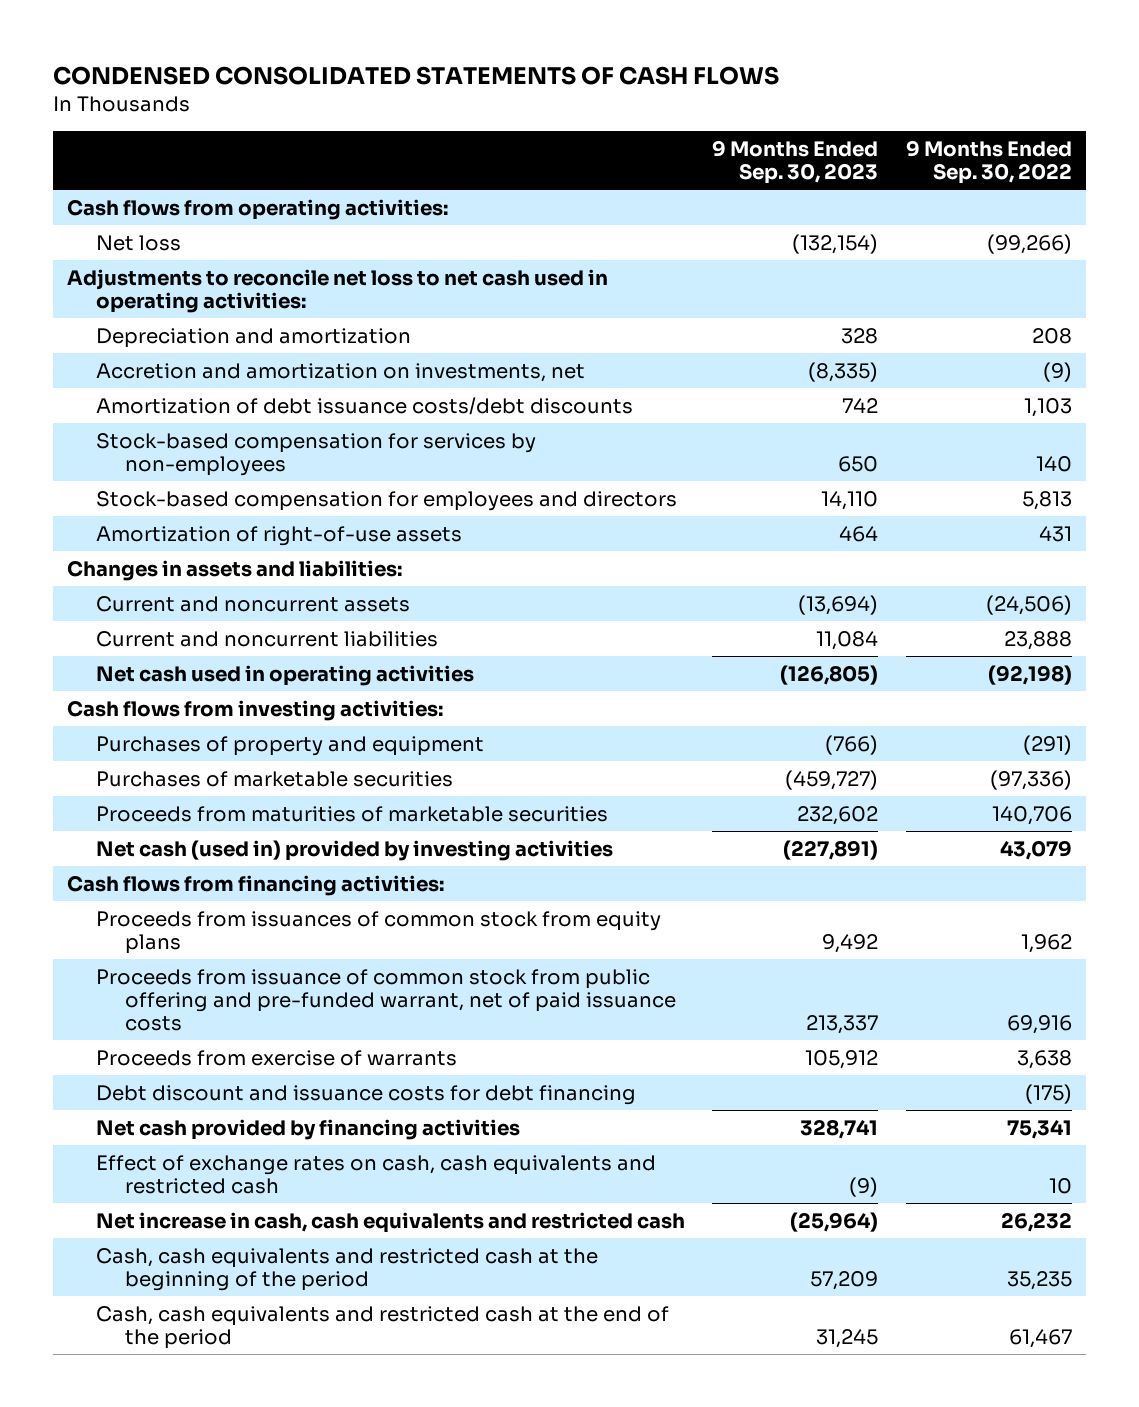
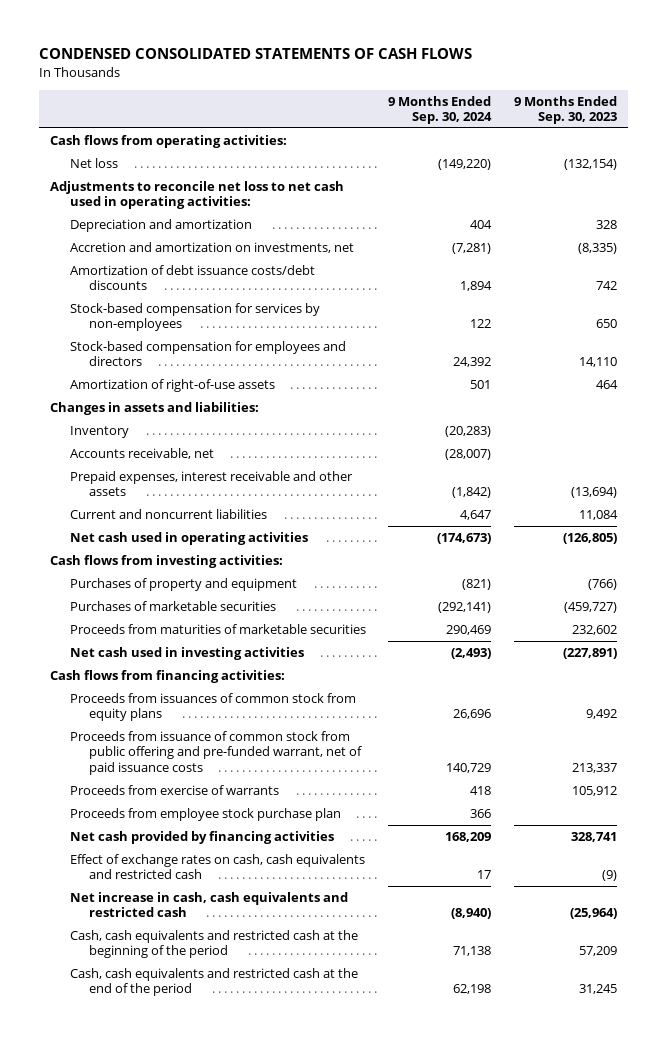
- | 9 Months Ended Sep. 30, 2023 | 9 Months Ended Sep. 30, 2022
+ | 9 Months Ended Sep. 30, 2024 | 9 Months Ended Sep. 30, 2023
- Current and noncurrent assets | (13,694) | (24,506)
+ Inventory | (20,283) |
+ Accounts receivable, net | (28,007) |
+ Prepaid expenses, interest receivable and other assets | (1,842) | (13,694)
- Net cash (used in) provided by investing activities | (227,891) | 43,079
+ Net cash used in investing activities | (2,493) | (227,891)
- Debt discount and issuance costs for debt financing | | (175)
+ Proceeds from employee stock purchase plan | 366 |

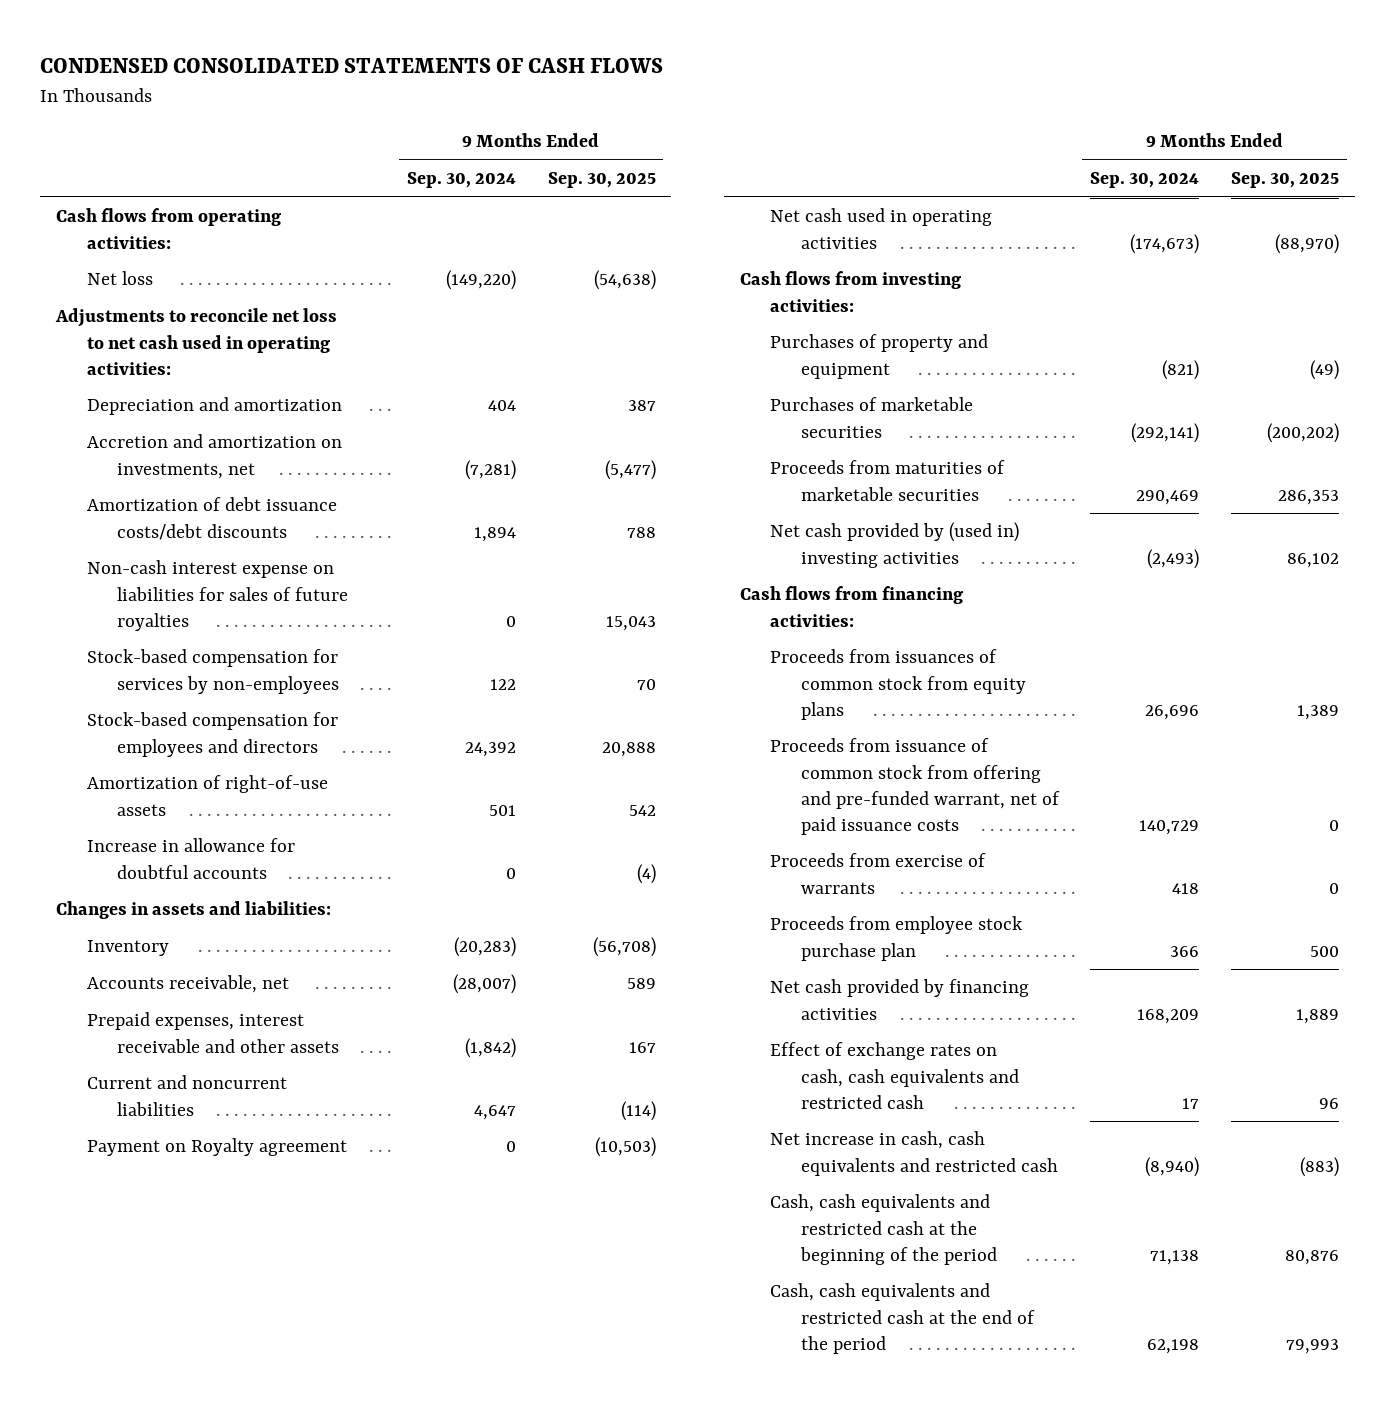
- | 9 Months Ended Sep. 30, 2024 | 9 Months Ended Sep. 30, 2023
+ | 9 Months Ended Sep. 30, 2024 | 9 Months Ended Sep. 30, 2025
+ Non-cash interest expense on liabilities for sales of future royalties | 0 | 15,043
+ Increase in allowance for doubtful accounts | 0 | (4)
+ Payment on Royalty agreement | 0 | (10,503)
- Net cash used in investing activities | (2,493) | (227,891)
+ Net cash provided by (used in) investing activities | (2,493) | 86,102
- Proceeds from issuance of common stock from public offering and pre-funded warrant, net of paid issuance costs | 140,729 | 213,337
+ Proceeds from issuance of common stock from offering and pre-funded warrant, net of paid issuance costs | 140,729 | 0

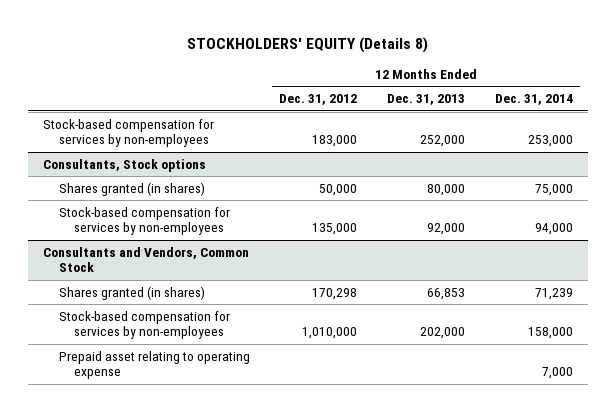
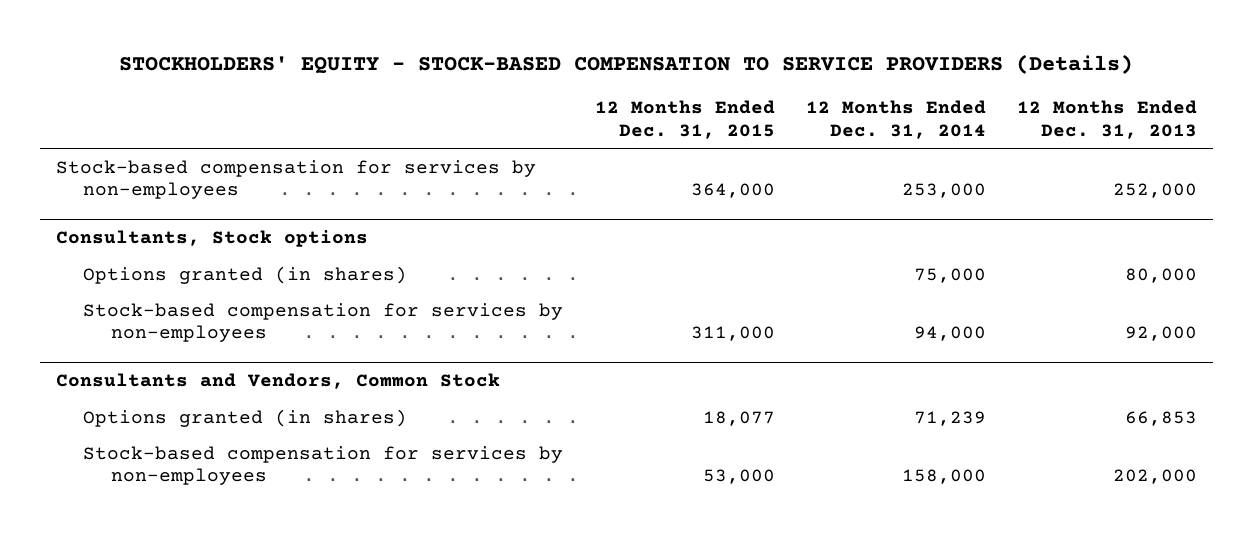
- STOCKHOLDERS' EQUITY (Details 8)
+ STOCKHOLDERS' EQUITY - STOCK-BASED COMPENSATION TO SERVICE PROVIDERS (Details)
- | 12 Months Ended Dec. 31, 2012 | 12 Months Ended Dec. 31, 2013 | 12 Months Ended Dec. 31, 2014
+ | 12 Months Ended Dec. 31, 2015 | 12 Months Ended Dec. 31, 2014 | 12 Months Ended Dec. 31, 2013
@ Consultants, Stock options
- Shares granted (in shares) | 50,000 | 80,000 | 75,000
+ Options granted (in shares) | | 75,000 | 80,000
@ Consultants and Vendors, Common Stock
- Shares granted (in shares) | 170,298 | 66,853 | 71,239
+ Options granted (in shares) | 18,077 | 71,239 | 66,853
- Prepaid asset relating to operating expense | | | 7,000

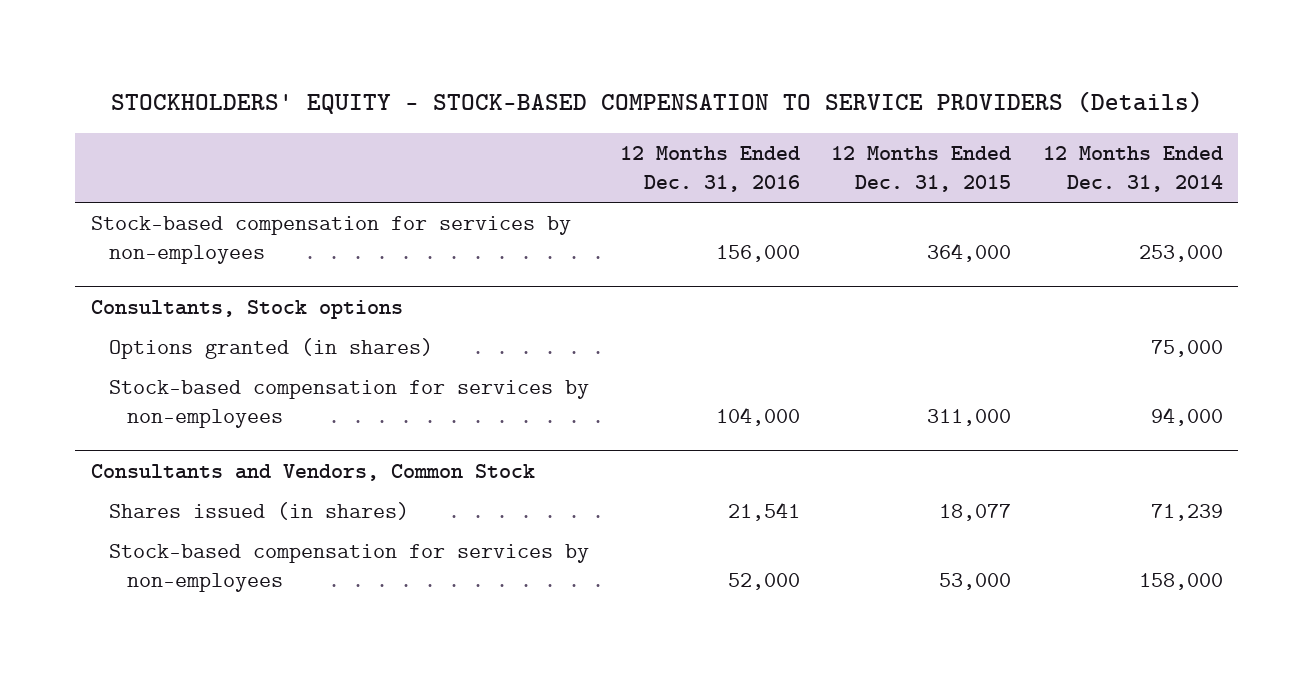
- | 12 Months Ended Dec. 31, 2015 | 12 Months Ended Dec. 31, 2014 | 12 Months Ended Dec. 31, 2013
+ | 12 Months Ended Dec. 31, 2016 | 12 Months Ended Dec. 31, 2015 | 12 Months Ended Dec. 31, 2014
@ Consultants and Vendors, Common Stock
- Options granted (in shares) | 18,077 | 71,239 | 66,853
+ Shares issued (in shares) | 21,541 | 18,077 | 71,239

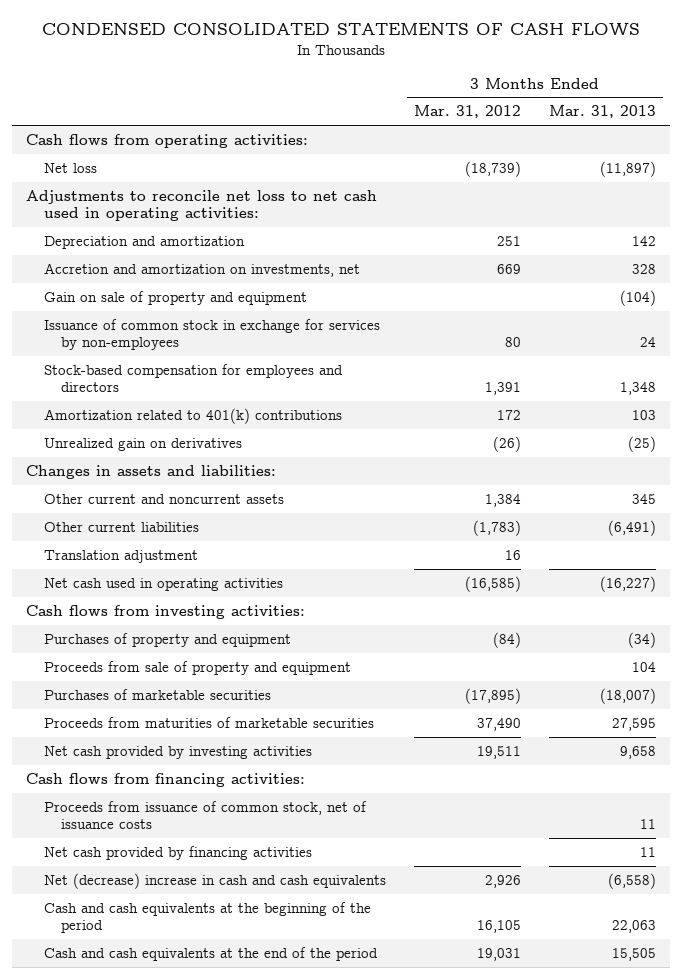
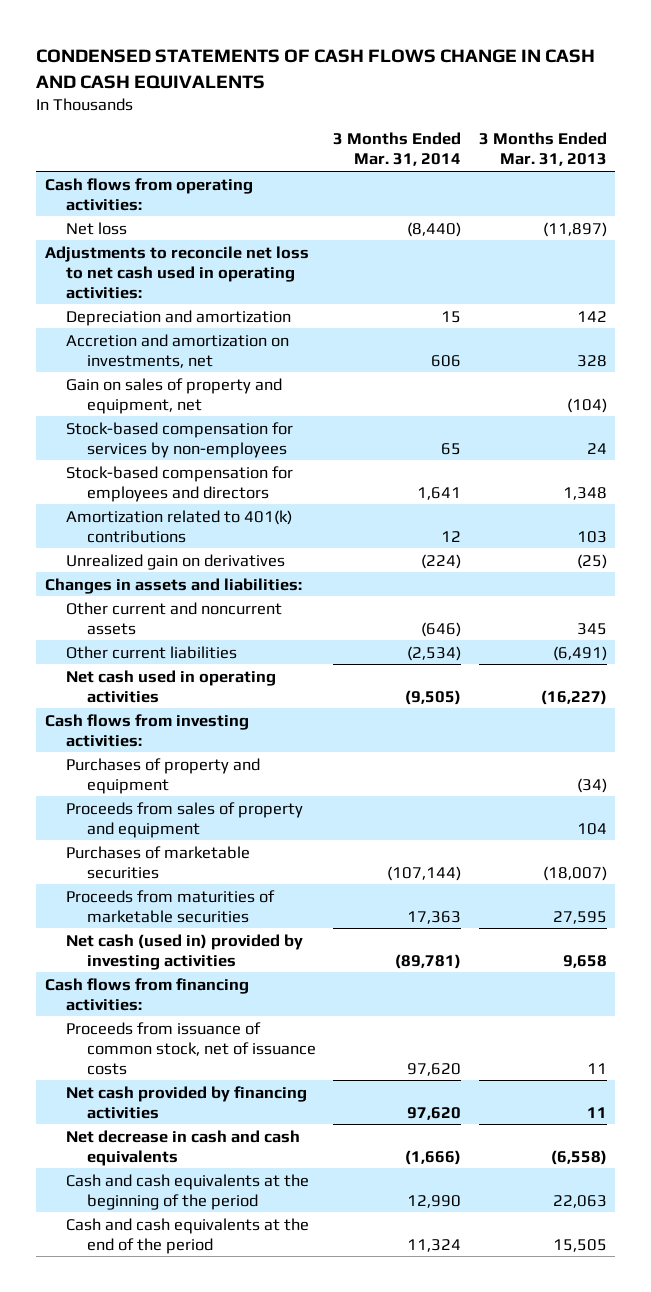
- CONDENSED CONSOLIDATED STATEMENTS OF CASH FLOWS
+ CONDENSED STATEMENTS OF CASH FLOWS CHANGE IN CASH AND CASH EQUIVALENTS
- | 3 Months Ended Mar. 31, 2012 | 3 Months Ended Mar. 31, 2013
+ | 3 Months Ended Mar. 31, 2014 | 3 Months Ended Mar. 31, 2013
- Gain on sale of property and equipment | | (104)
- Issuance of common stock in exchange for services by non-employees | 80 | 24
+ Gain on sales of property and equipment, net | | (104)
+ Stock-based compensation for services by non-employees | 65 | 24
- Translation adjustment | 16 |
- Proceeds from sale of property and equipment | | 104
+ Proceeds from sales of property and equipment | | 104
- Net cash provided by investing activities | 19,511 | 9,658
+ Net cash (used in) provided by investing activities | (89,781) | 9,658
- Net (decrease) increase in cash and cash equivalents | 2,926 | (6,558)
+ Net decrease in cash and cash equivalents | (1,666) | (6,558)

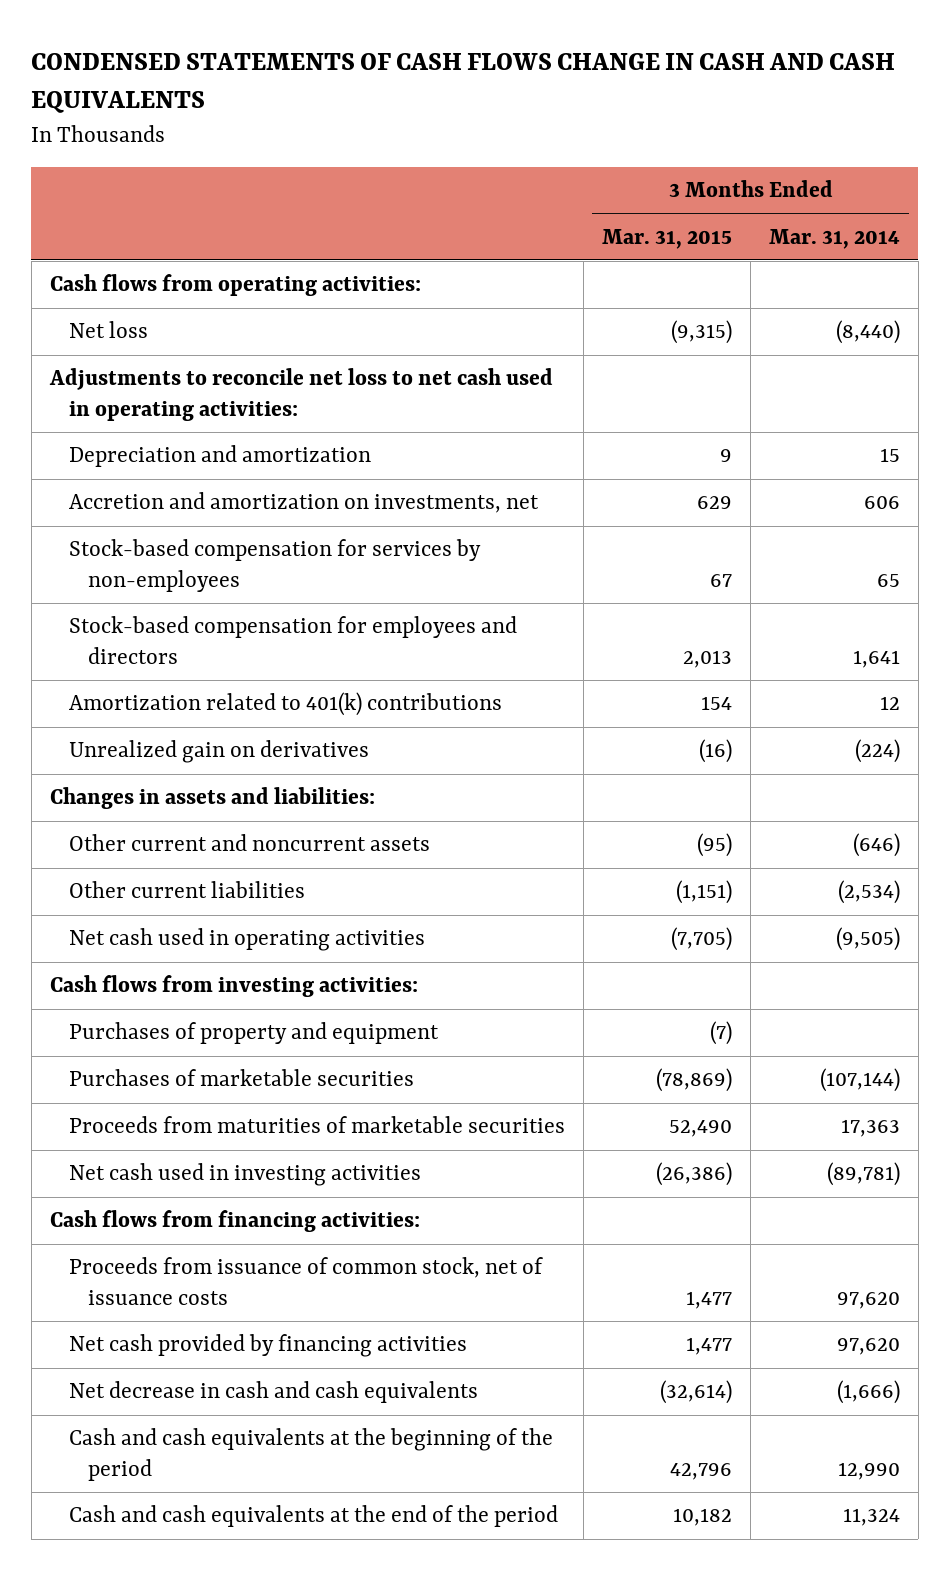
- | 3 Months Ended Mar. 31, 2014 | 3 Months Ended Mar. 31, 2013
+ | 3 Months Ended Mar. 31, 2015 | 3 Months Ended Mar. 31, 2014
- Gain on sales of property and equipment, net | | (104)
- Proceeds from sales of property and equipment | | 104
- Net cash (used in) provided by investing activities | (89,781) | 9,658
+ Net cash used in investing activities | (26,386) | (89,781)

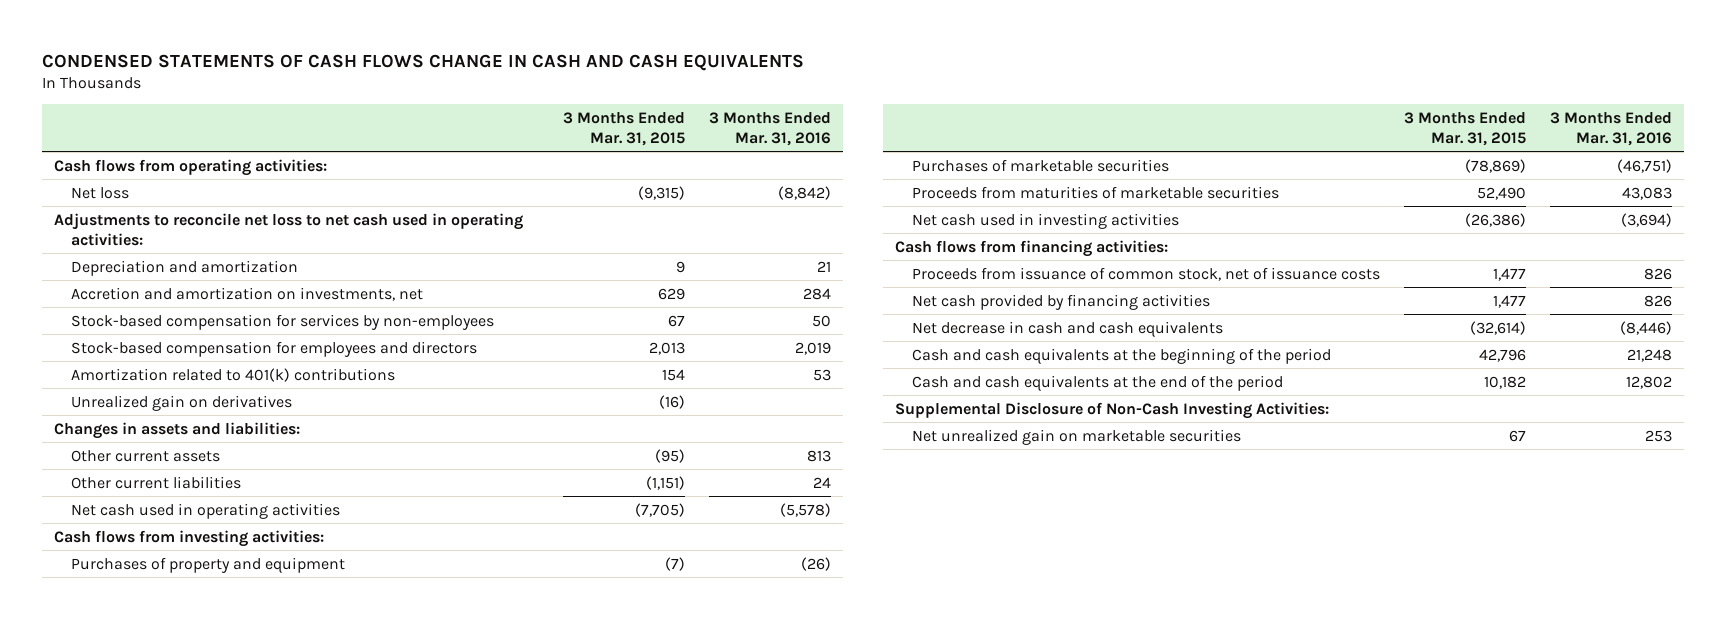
- | 3 Months Ended Mar. 31, 2015 | 3 Months Ended Mar. 31, 2014
+ | 3 Months Ended Mar. 31, 2015 | 3 Months Ended Mar. 31, 2016
- Other current and noncurrent assets | (95) | (646)
+ Other current assets | (95) | 813
+ Supplemental Disclosure of Non-Cash Investing Activities:
+ Net unrealized gain on marketable securities | 67 | 253

